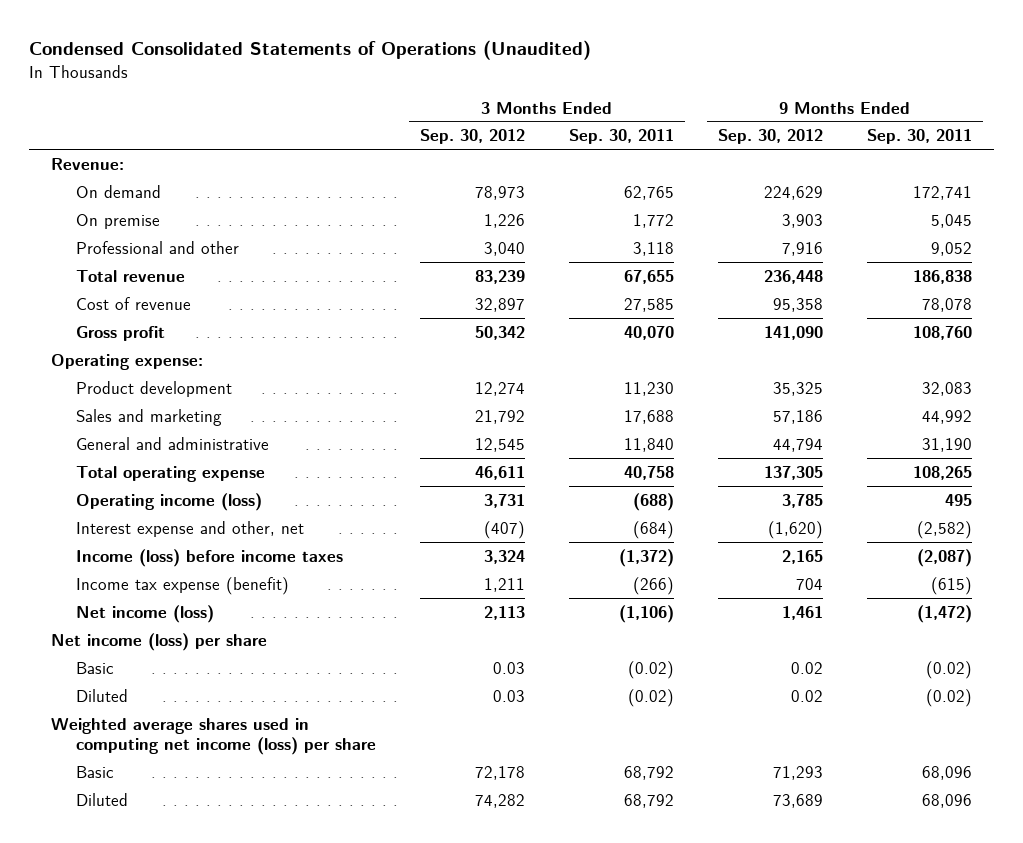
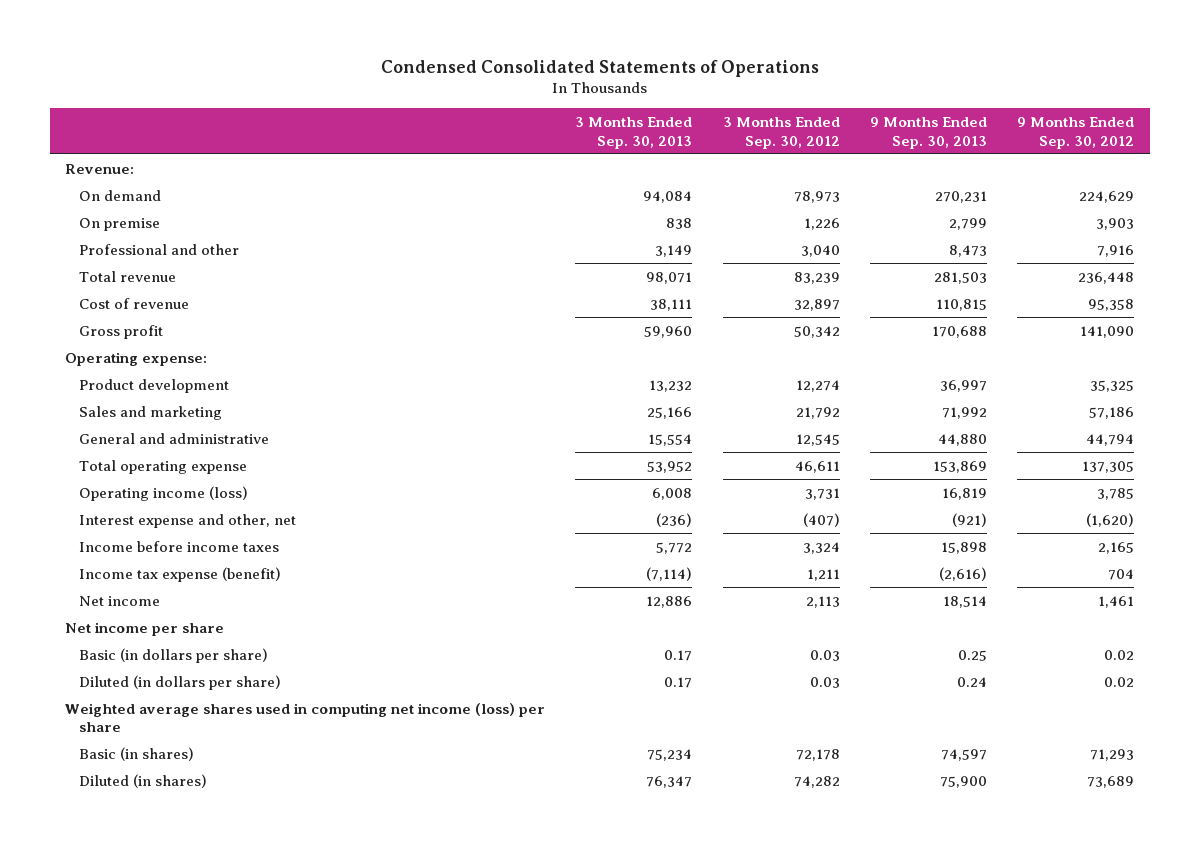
- Condensed Consolidated Statements of Operations (Unaudited)
+ Condensed Consolidated Statements of Operations
- | 3 Months Ended Sep. 30, 2012 | 3 Months Ended Sep. 30, 2011 | 9 Months Ended Sep. 30, 2012 | 9 Months Ended Sep. 30, 2011
+ | 3 Months Ended Sep. 30, 2013 | 3 Months Ended Sep. 30, 2012 | 9 Months Ended Sep. 30, 2013 | 9 Months Ended Sep. 30, 2012
- Income (loss) before income taxes | 3,324 | (1,372) | 2,165 | (2,087)
+ Income before income taxes | 5,772 | 3,324 | 15,898 | 2,165
- Net income (loss) | 2,113 | (1,106) | 1,461 | (1,472)
- Net income (loss) per share
- Basic | 0.03 | (0.02) | 0.02 | (0.02)
- Diluted | 0.03 | (0.02) | 0.02 | (0.02)
+ Net income | 12,886 | 2,113 | 18,514 | 1,461
+ Net income per share
+ Basic (in dollars per share) | 0.17 | 0.03 | 0.25 | 0.02
+ Diluted (in dollars per share) | 0.17 | 0.03 | 0.24 | 0.02
- Basic | 72,178 | 68,792 | 71,293 | 68,096
- Diluted | 74,282 | 68,792 | 73,689 | 68,096
+ Basic (in shares) | 75,234 | 72,178 | 74,597 | 71,293
+ Diluted (in shares) | 76,347 | 74,282 | 75,900 | 73,689

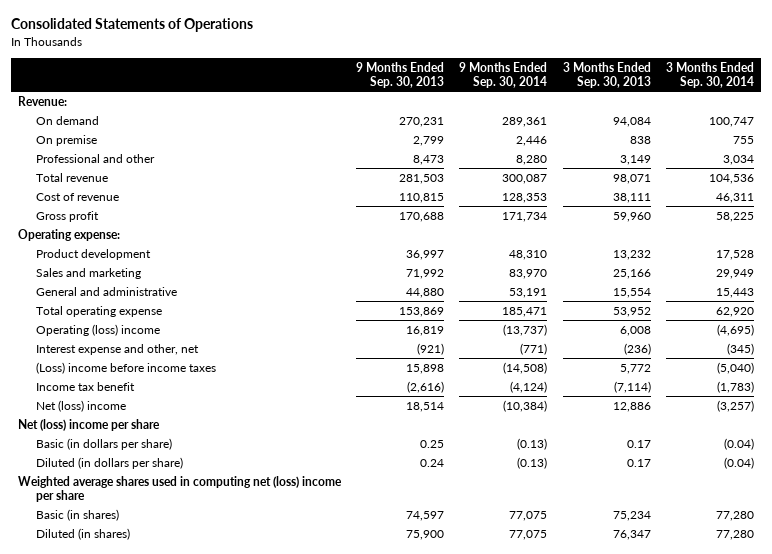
- Condensed Consolidated Statements of Operations
+ Consolidated Statements of Operations
- | 3 Months Ended Sep. 30, 2013 | 3 Months Ended Sep. 30, 2012 | 9 Months Ended Sep. 30, 2013 | 9 Months Ended Sep. 30, 2012
+ | 9 Months Ended Sep. 30, 2013 | 9 Months Ended Sep. 30, 2014 | 3 Months Ended Sep. 30, 2013 | 3 Months Ended Sep. 30, 2014
- Operating income (loss) | 6,008 | 3,731 | 16,819 | 3,785
+ Operating (loss) income | 16,819 | (13,737) | 6,008 | (4,695)
- Income before income taxes | 5,772 | 3,324 | 15,898 | 2,165
- Income tax expense (benefit) | (7,114) | 1,211 | (2,616) | 704
- Net income | 12,886 | 2,113 | 18,514 | 1,461
- Net income per share
+ (Loss) income before income taxes | 15,898 | (14,508) | 5,772 | (5,040)
+ Income tax benefit | (2,616) | (4,124) | (7,114) | (1,783)
+ Net (loss) income | 18,514 | (10,384) | 12,886 | (3,257)
+ Net (loss) income per share
- Weighted average shares used in computing net income (loss) per share
+ Weighted average shares used in computing net (loss) income per share

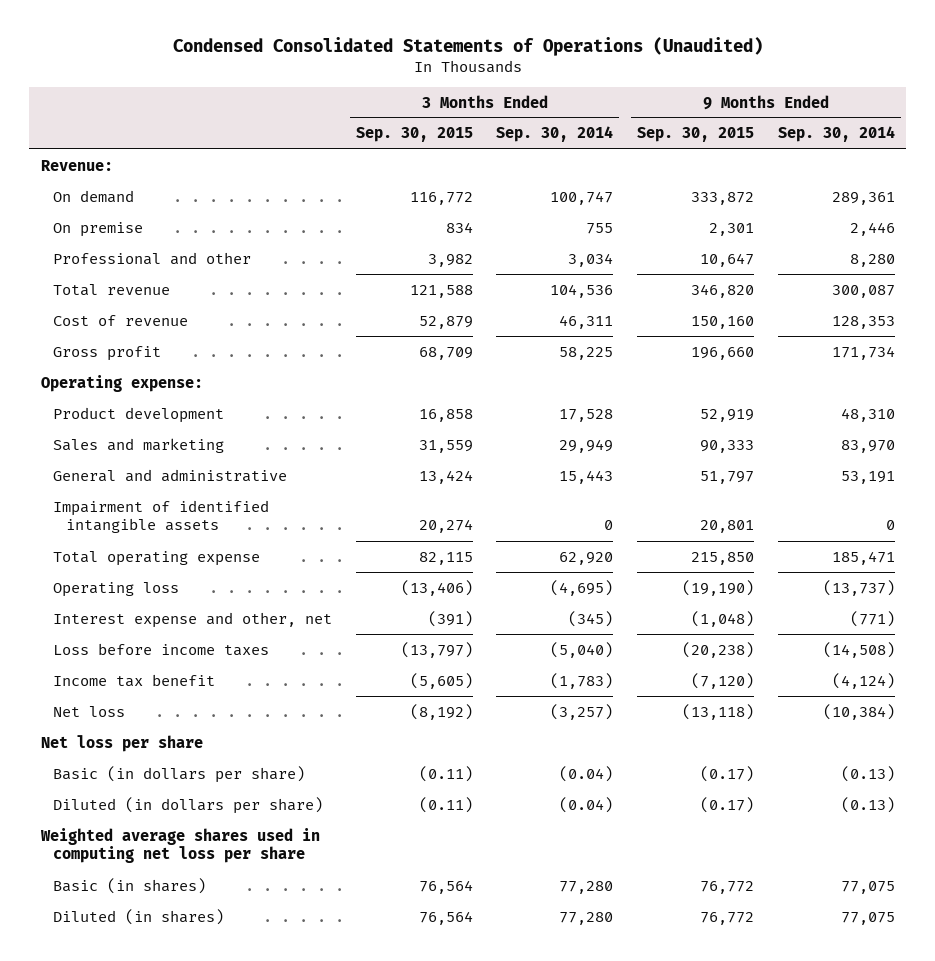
- Consolidated Statements of Operations
+ Condensed Consolidated Statements of Operations (Unaudited)
- | 9 Months Ended Sep. 30, 2013 | 9 Months Ended Sep. 30, 2014 | 3 Months Ended Sep. 30, 2013 | 3 Months Ended Sep. 30, 2014
+ | 3 Months Ended Sep. 30, 2015 | 3 Months Ended Sep. 30, 2014 | 9 Months Ended Sep. 30, 2015 | 9 Months Ended Sep. 30, 2014
+ Impairment of identified intangible assets | 20,274 | 0 | 20,801 | 0
- Operating (loss) income | 16,819 | (13,737) | 6,008 | (4,695)
+ Operating loss | (13,406) | (4,695) | (19,190) | (13,737)
- (Loss) income before income taxes | 15,898 | (14,508) | 5,772 | (5,040)
+ Loss before income taxes | (13,797) | (5,040) | (20,238) | (14,508)
- Net (loss) income | 18,514 | (10,384) | 12,886 | (3,257)
- Net (loss) income per share
+ Net loss | (8,192) | (3,257) | (13,118) | (10,384)
+ Net loss per share
- Weighted average shares used in computing net (loss) income per share
+ Weighted average shares used in computing net loss per share

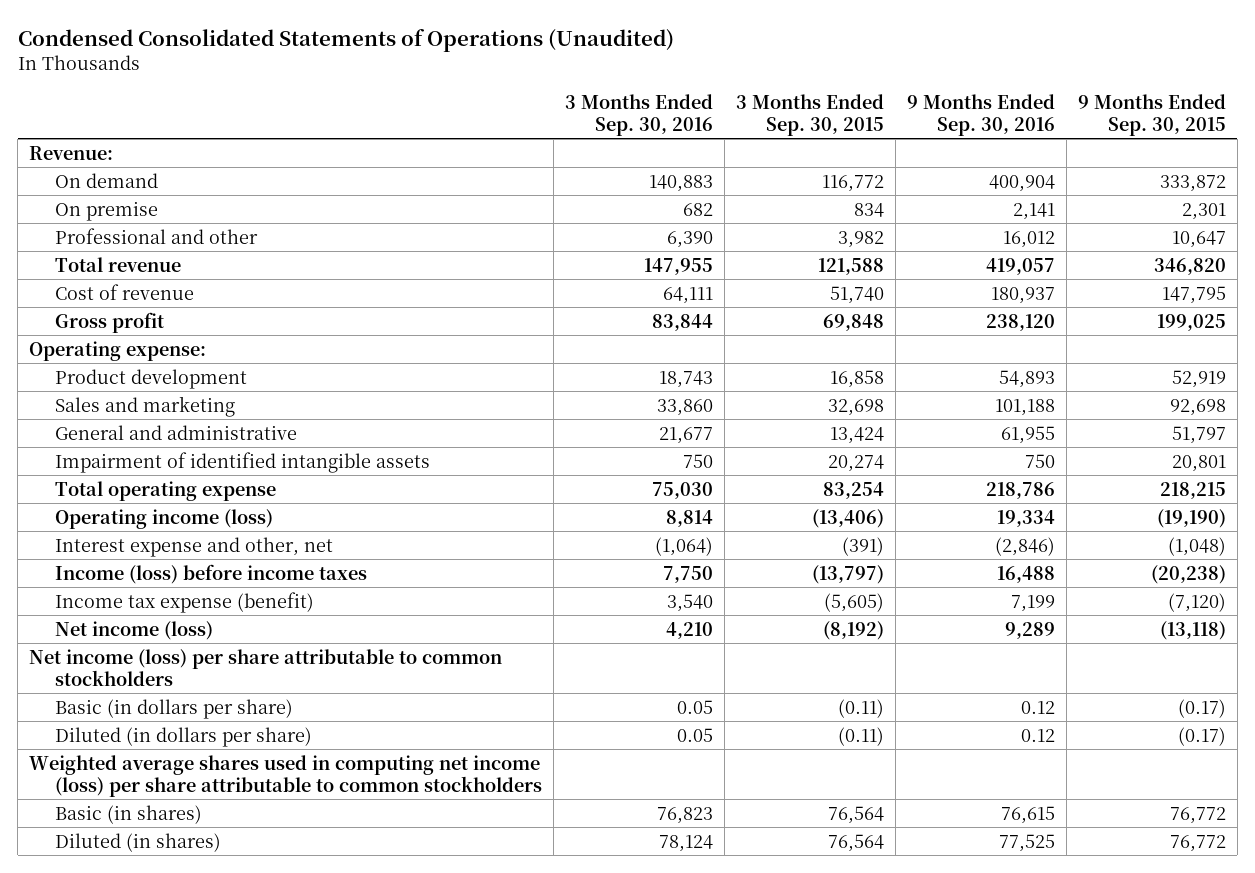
- | 3 Months Ended Sep. 30, 2015 | 3 Months Ended Sep. 30, 2014 | 9 Months Ended Sep. 30, 2015 | 9 Months Ended Sep. 30, 2014
+ | 3 Months Ended Sep. 30, 2016 | 3 Months Ended Sep. 30, 2015 | 9 Months Ended Sep. 30, 2016 | 9 Months Ended Sep. 30, 2015
- Cost of revenue | 52,879 | 46,311 | 150,160 | 128,353
- Gross profit | 68,709 | 58,225 | 196,660 | 171,734
+ Cost of revenue | 64,111 | 51,740 | 180,937 | 147,795
+ Gross profit | 83,844 | 69,848 | 238,120 | 199,025
- Sales and marketing | 31,559 | 29,949 | 90,333 | 83,970
+ Sales and marketing | 33,860 | 32,698 | 101,188 | 92,698
- Total operating expense | 82,115 | 62,920 | 215,850 | 185,471
- Operating loss | (13,406) | (4,695) | (19,190) | (13,737)
+ Total operating expense | 75,030 | 83,254 | 218,786 | 218,215
+ Operating income (loss) | 8,814 | (13,406) | 19,334 | (19,190)
- Loss before income taxes | (13,797) | (5,040) | (20,238) | (14,508)
- Income tax benefit | (5,605) | (1,783) | (7,120) | (4,124)
- Net loss | (8,192) | (3,257) | (13,118) | (10,384)
- Net loss per share
+ Income (loss) before income taxes | 7,750 | (13,797) | 16,488 | (20,238)
+ Income tax expense (benefit) | 3,540 | (5,605) | 7,199 | (7,120)
+ Net income (loss) | 4,210 | (8,192) | 9,289 | (13,118)
+ Net income (loss) per share attributable to common stockholders
- Weighted average shares used in computing net loss per share
+ Weighted average shares used in computing net income (loss) per share attributable to common stockholders

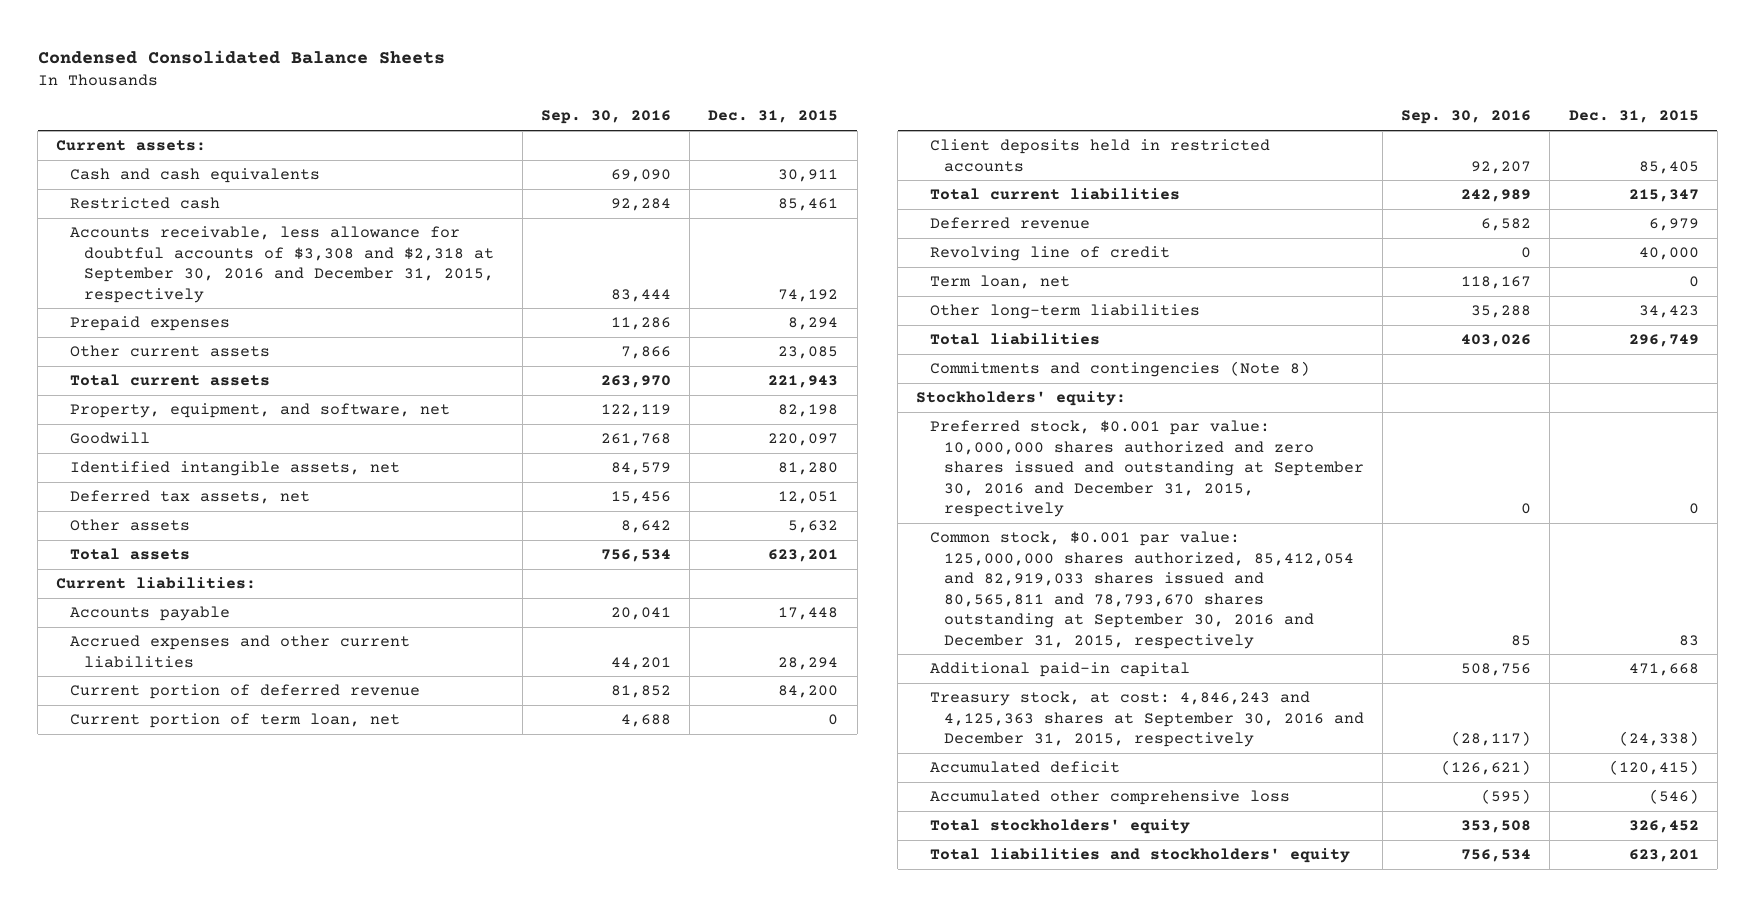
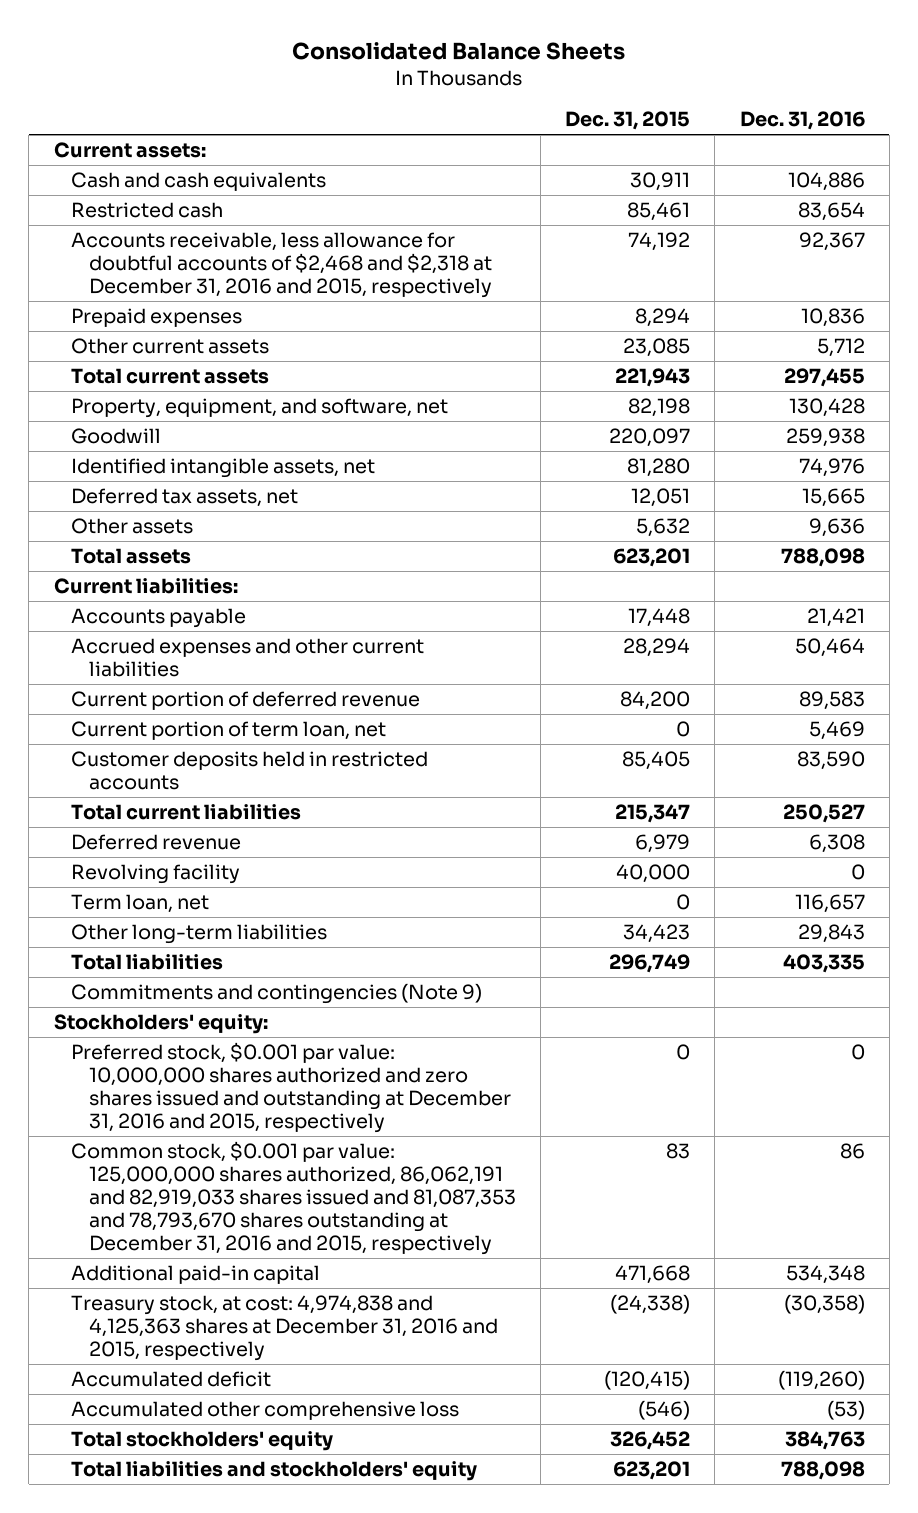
- Condensed Consolidated Balance Sheets
+ Consolidated Balance Sheets
- | Sep. 30, 2016 | Dec. 31, 2015
+ | Dec. 31, 2015 | Dec. 31, 2016
- Accounts receivable, less allowance for doubtful accounts of $3,308 and $2,318 at September 30, 2016 and December 31, 2015, respectively | 83,444 | 74,192
+ Accounts receivable, less allowance for doubtful accounts of $2,468 and $2,318 at December 31, 2016 and 2015, respectively | 74,192 | 92,367
- Client deposits held in restricted accounts | 92,207 | 85,405
+ Customer deposits held in restricted accounts | 85,405 | 83,590
- Revolving line of credit | 0 | 40,000
+ Revolving facility | 40,000 | 0
- Commitments and contingencies (Note 8)
+ Commitments and contingencies (Note 9)
- Preferred stock, $0.001 par value: 10,000,000 shares authorized and zero shares issued and outstanding at September 30, 2016 and December 31, 2015, respectively | 0 | 0
- Common stock, $0.001 par value: 125,000,000 shares authorized, 85,412,054 and 82,919,033 shares issued and 80,565,811 and 78,793,670 shares outstanding at September 30, 2016 and December 31, 2015, respectively | 85 | 83
+ Preferred stock, $0.001 par value: 10,000,000 shares authorized and zero shares issued and outstanding at December 31, 2016 and 2015, respectively | 0 | 0
+ Common stock, $0.001 par value: 125,000,000 shares authorized, 86,062,191 and 82,919,033 shares issued and 81,087,353 and 78,793,670 shares outstanding at December 31, 2016 and 2015, respectively | 83 | 86
- Treasury stock, at cost: 4,846,243 and 4,125,363 shares at September 30, 2016 and December 31, 2015, respectively | (28,117) | (24,338)
+ Treasury stock, at cost: 4,974,838 and 4,125,363 shares at December 31, 2016 and 2015, respectively | (24,338) | (30,358)

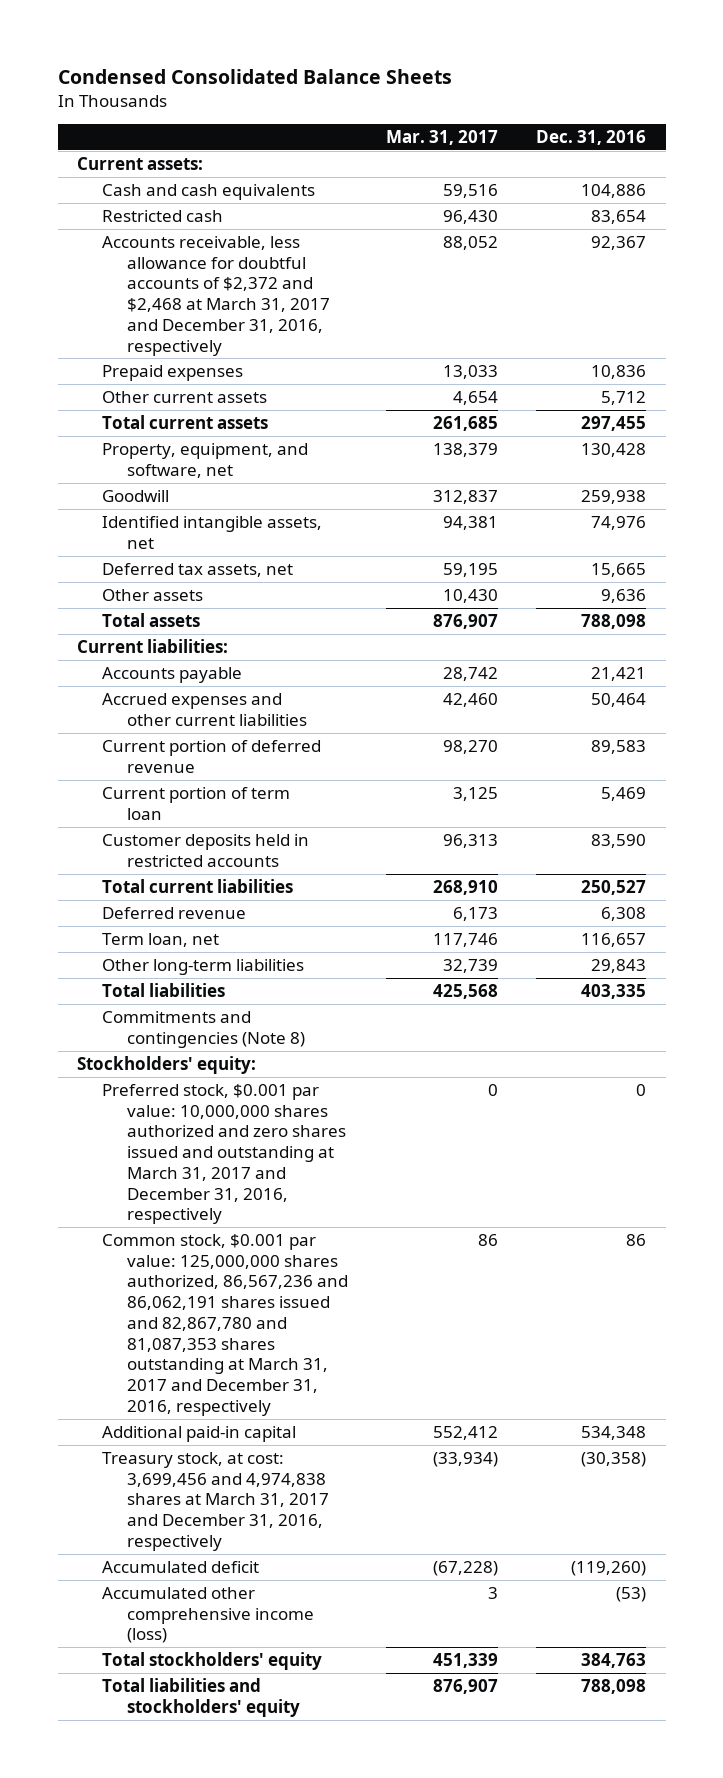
- Consolidated Balance Sheets
+ Condensed Consolidated Balance Sheets
- | Dec. 31, 2015 | Dec. 31, 2016
+ | Mar. 31, 2017 | Dec. 31, 2016
- Accounts receivable, less allowance for doubtful accounts of $2,468 and $2,318 at December 31, 2016 and 2015, respectively | 74,192 | 92,367
+ Accounts receivable, less allowance for doubtful accounts of $2,372 and $2,468 at March 31, 2017 and December 31, 2016, respectively | 88,052 | 92,367
- Current portion of term loan, net | 0 | 5,469
+ Current portion of term loan | 3,125 | 5,469
- Revolving facility | 40,000 | 0
- Commitments and contingencies (Note 9)
+ Commitments and contingencies (Note 8)
- Preferred stock, $0.001 par value: 10,000,000 shares authorized and zero shares issued and outstanding at December 31, 2016 and 2015, respectively | 0 | 0
- Common stock, $0.001 par value: 125,000,000 shares authorized, 86,062,191 and 82,919,033 shares issued and 81,087,353 and 78,793,670 shares outstanding at December 31, 2016 and 2015, respectively | 83 | 86
+ Preferred stock, $0.001 par value: 10,000,000 shares authorized and zero shares issued and outstanding at March 31, 2017 and December 31, 2016, respectively | 0 | 0
+ Common stock, $0.001 par value: 125,000,000 shares authorized, 86,567,236 and 86,062,191 shares issued and 82,867,780 and 81,087,353 shares outstanding at March 31, 2017 and December 31, 2016, respectively | 86 | 86
- Treasury stock, at cost: 4,974,838 and 4,125,363 shares at December 31, 2016 and 2015, respectively | (24,338) | (30,358)
+ Treasury stock, at cost: 3,699,456 and 4,974,838 shares at March 31, 2017 and December 31, 2016, respectively | (33,934) | (30,358)
- Accumulated other comprehensive loss | (546) | (53)
+ Accumulated other comprehensive income (loss) | 3 | (53)

